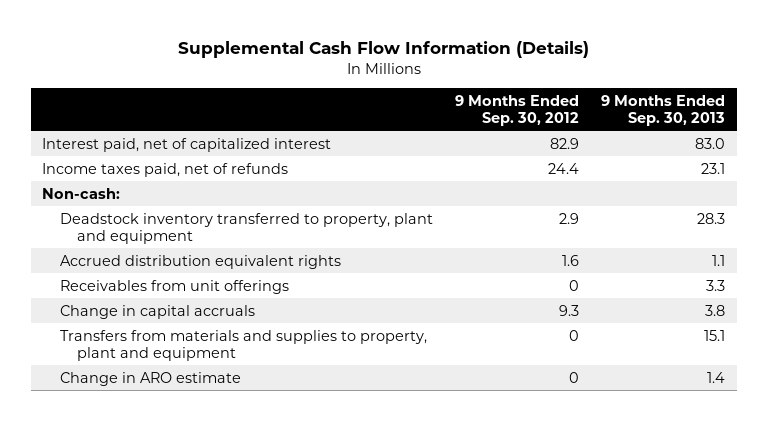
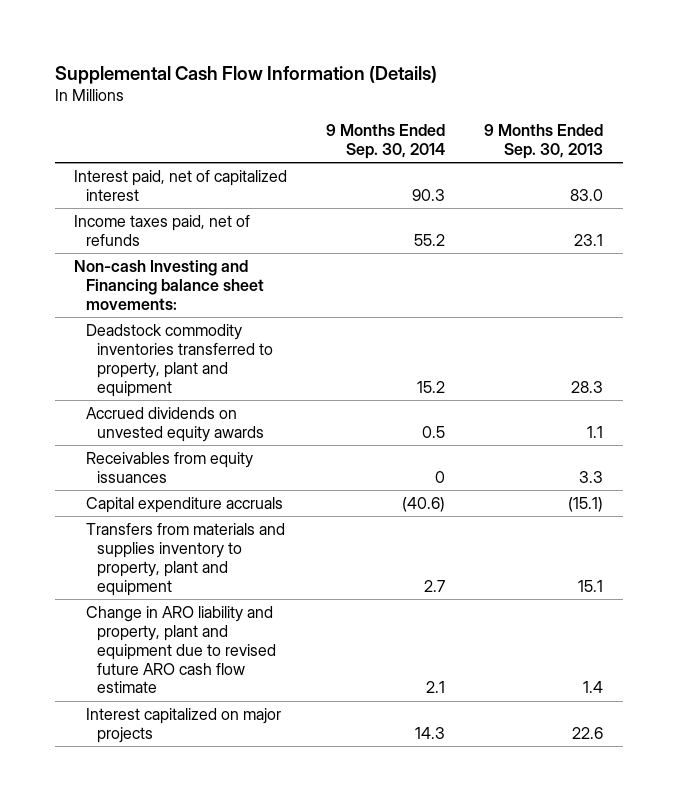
- | 9 Months Ended Sep. 30, 2012 | 9 Months Ended Sep. 30, 2013
+ | 9 Months Ended Sep. 30, 2014 | 9 Months Ended Sep. 30, 2013
- Non-cash:
- Deadstock inventory transferred to property, plant and equipment | 2.9 | 28.3
- Accrued distribution equivalent rights | 1.6 | 1.1
- Receivables from unit offerings | 0 | 3.3
- Change in capital accruals | 9.3 | 3.8
- Transfers from materials and supplies to property, plant and equipment | 0 | 15.1
- Change in ARO estimate | 0 | 1.4
+ Non-cash Investing and Financing balance sheet movements:
+ Deadstock commodity inventories transferred to property, plant and equipment | 15.2 | 28.3
+ Accrued dividends on unvested equity awards | 0.5 | 1.1
+ Receivables from equity issuances | 0 | 3.3
+ Capital expenditure accruals | (40.6) | (15.1)
+ Transfers from materials and supplies inventory to property, plant and equipment | 2.7 | 15.1
+ Change in ARO liability and property, plant and equipment due to revised future ARO cash flow estimate | 2.1 | 1.4
+ Interest capitalized on major projects | 14.3 | 22.6

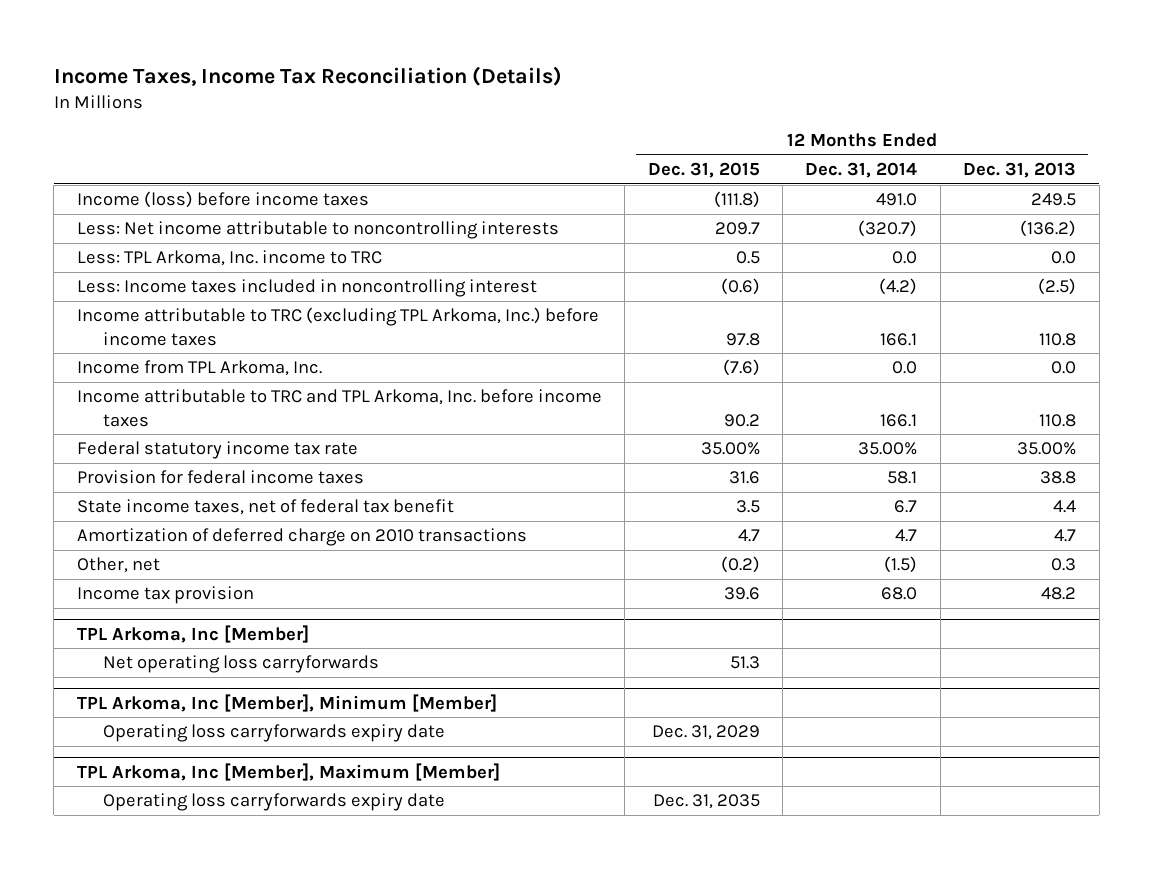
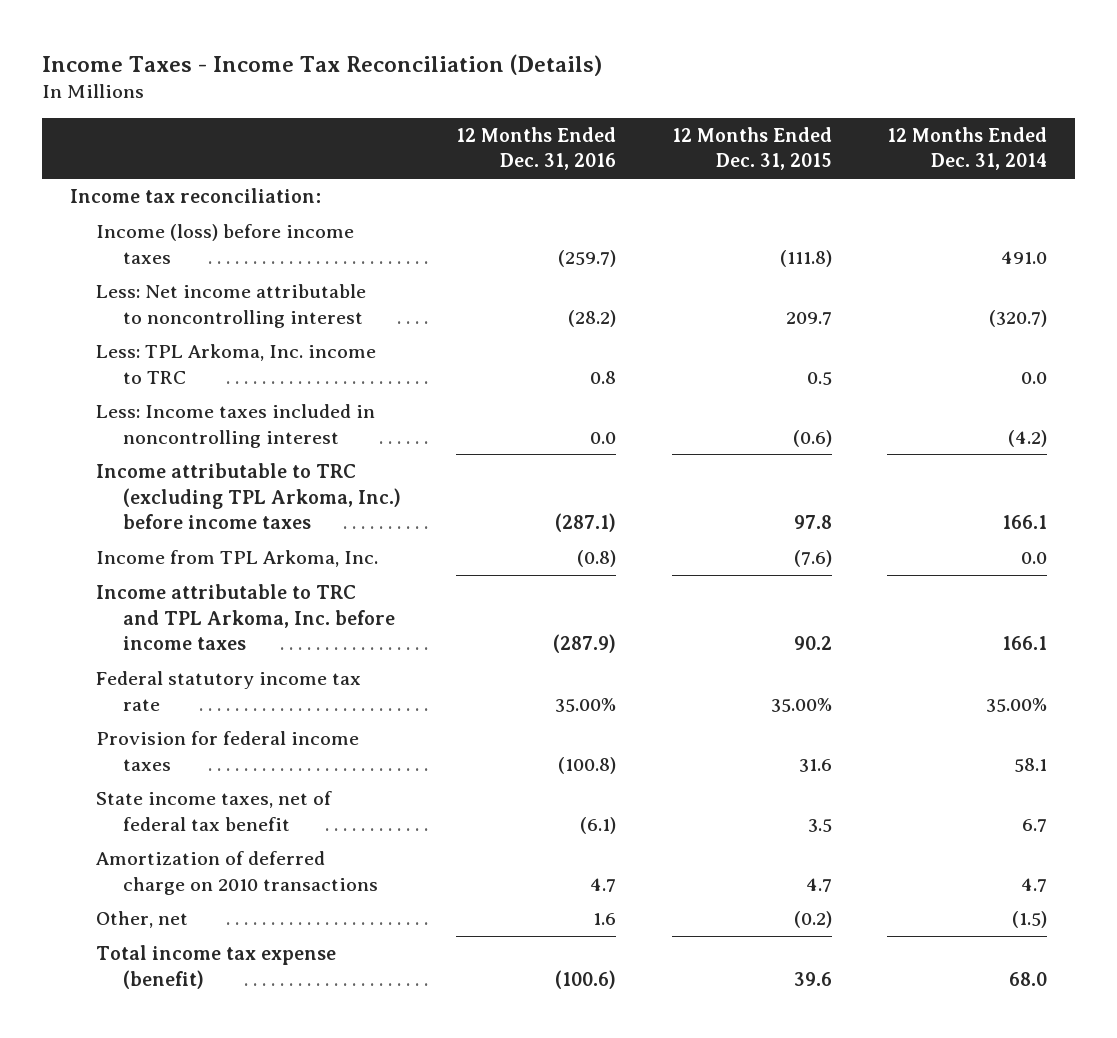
- Income Taxes, Income Tax Reconciliation (Details)
+ Income Taxes - Income Tax Reconciliation (Details)
- | 12 Months Ended Dec. 31, 2015 | 12 Months Ended Dec. 31, 2014 | 12 Months Ended Dec. 31, 2013
+ | 12 Months Ended Dec. 31, 2016 | 12 Months Ended Dec. 31, 2015 | 12 Months Ended Dec. 31, 2014
+ Income tax reconciliation:
- Less: Net income attributable to noncontrolling interests | 209.7 | (320.7) | (136.2)
+ Less: Net income attributable to noncontrolling interest | (28.2) | 209.7 | (320.7)
- Income tax provision | 39.6 | 68.0 | 48.2
- TPL Arkoma, Inc [Member]
- Net operating loss carryforwards | 51.3 | |
- TPL Arkoma, Inc [Member], Minimum [Member]
- Operating loss carryforwards expiry date | Dec. 31, 2029 | |
- TPL Arkoma, Inc [Member], Maximum [Member]
- Operating loss carryforwards expiry date | Dec. 31, 2035 | |
+ Total income tax expense (benefit) | (100.6) | 39.6 | 68.0

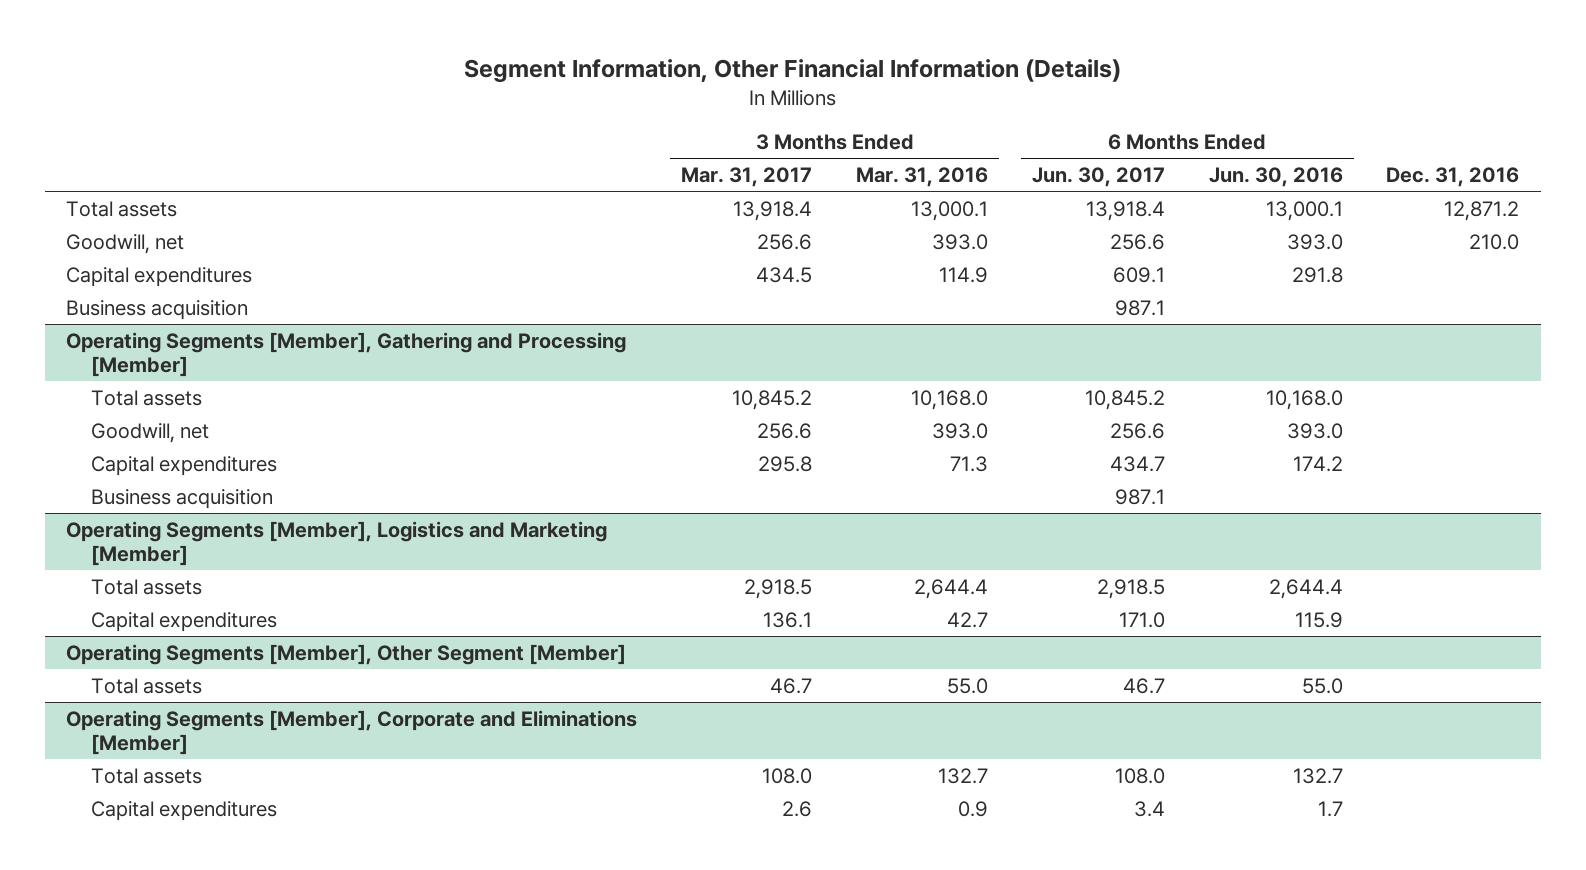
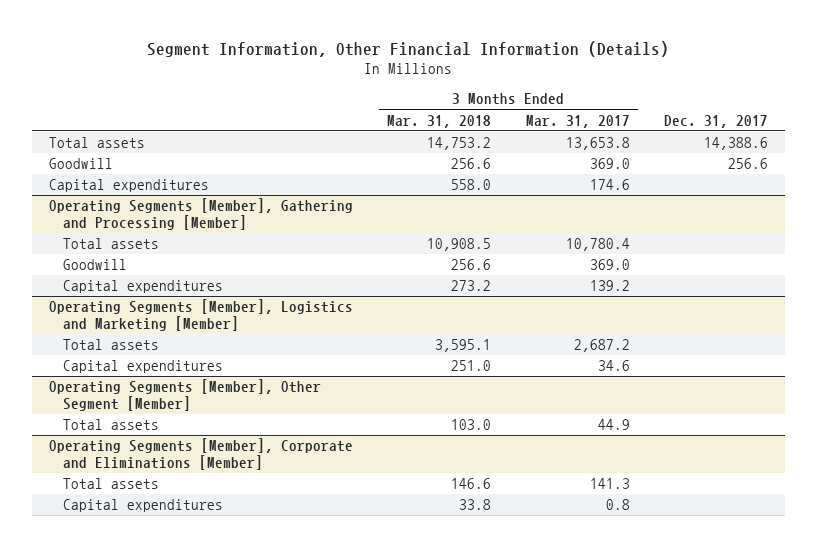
- | 3 Months Ended Mar. 31, 2017 | 3 Months Ended Mar. 31, 2016 | 6 Months Ended Jun. 30, 2017 | 6 Months Ended Jun. 30, 2016 | Dec. 31, 2016
+ | 3 Months Ended Mar. 31, 2018 | 3 Months Ended Mar. 31, 2017 | Dec. 31, 2017
- Total assets | 13,918.4 | 13,000.1 | 13,918.4 | 13,000.1 | 12,871.2
- Goodwill, net | 256.6 | 393.0 | 256.6 | 393.0 | 210.0
- Capital expenditures | 434.5 | 114.9 | 609.1 | 291.8 |
- Business acquisition | | | 987.1 | |
+ Total assets | 14,753.2 | 13,653.8 | 14,388.6
+ Goodwill | 256.6 | 369.0 | 256.6
+ Capital expenditures | 558.0 | 174.6 |
@ Operating Segments [Member], Gathering and Processing [Member]
- Total assets | 10,845.2 | 10,168.0 | 10,845.2 | 10,168.0 |
- Goodwill, net | 256.6 | 393.0 | 256.6 | 393.0 |
- Capital expenditures | 295.8 | 71.3 | 434.7 | 174.2 |
- Business acquisition | | | 987.1 | |
+ Total assets | 10,908.5 | 10,780.4 |
+ Goodwill | 256.6 | 369.0 |
+ Capital expenditures | 273.2 | 139.2 |
@ Operating Segments [Member], Logistics and Marketing [Member]
- Total assets | 2,918.5 | 2,644.4 | 2,918.5 | 2,644.4 |
- Capital expenditures | 136.1 | 42.7 | 171.0 | 115.9 |
+ Total assets | 3,595.1 | 2,687.2 |
+ Capital expenditures | 251.0 | 34.6 |
@ Operating Segments [Member], Other Segment [Member]
- Total assets | 46.7 | 55.0 | 46.7 | 55.0 |
+ Total assets | 103.0 | 44.9 |
@ Operating Segments [Member], Corporate and Eliminations [Member]
- Total assets | 108.0 | 132.7 | 108.0 | 132.7 |
- Capital expenditures | 2.6 | 0.9 | 3.4 | 1.7 |
+ Total assets | 146.6 | 141.3 |
+ Capital expenditures | 33.8 | 0.8 |

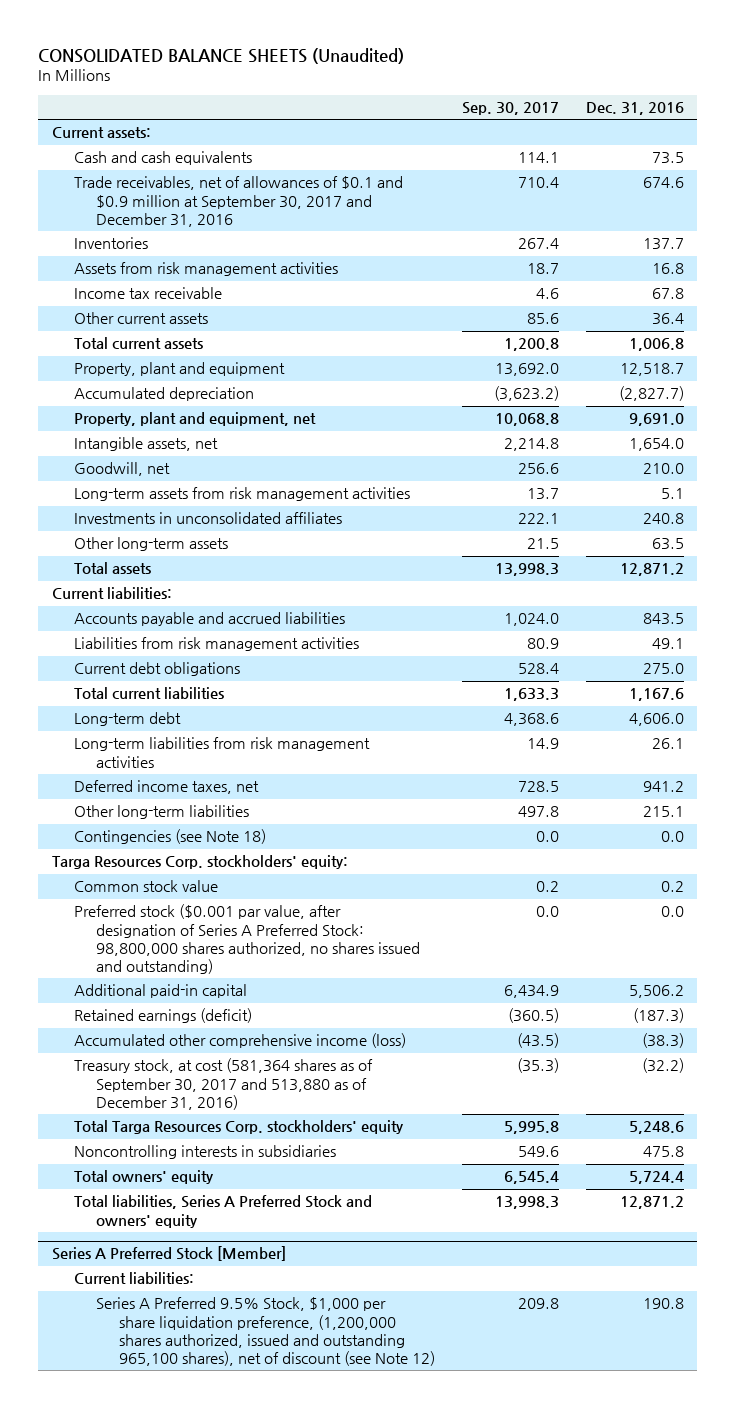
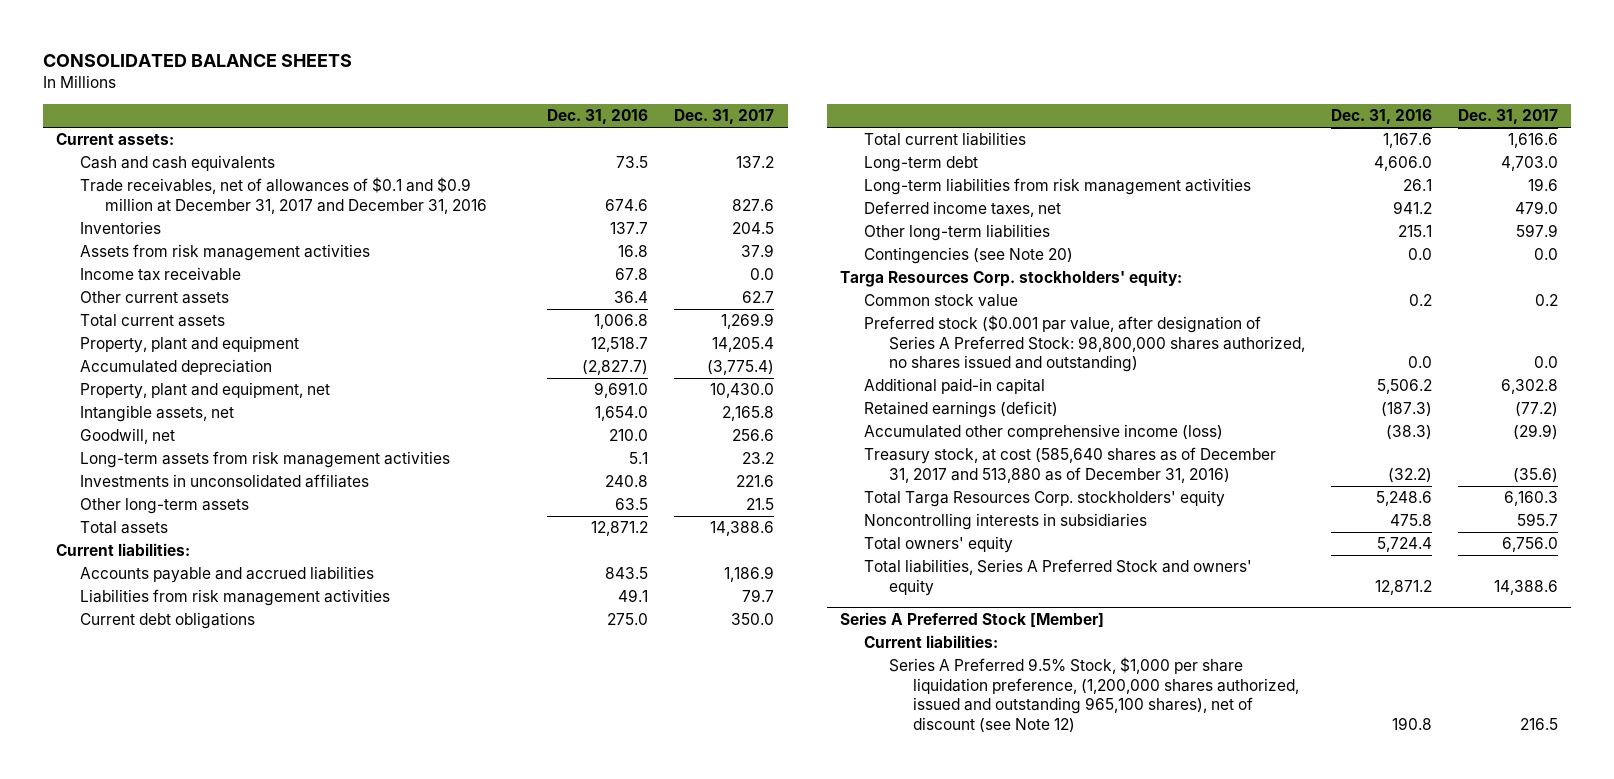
- CONSOLIDATED BALANCE SHEETS (Unaudited)
+ CONSOLIDATED BALANCE SHEETS
- | Sep. 30, 2017 | Dec. 31, 2016
+ | Dec. 31, 2016 | Dec. 31, 2017
- Trade receivables, net of allowances of $0.1 and $0.9 million at September 30, 2017 and December 31, 2016 | 710.4 | 674.6
+ Trade receivables, net of allowances of $0.1 and $0.9 million at December 31, 2017 and December 31, 2016 | 674.6 | 827.6
- Contingencies (see Note 18) | 0.0 | 0.0
+ Contingencies (see Note 20) | 0.0 | 0.0
- Treasury stock, at cost (581,364 shares as of September 30, 2017 and 513,880 as of December 31, 2016) | (35.3) | (32.2)
+ Treasury stock, at cost (585,640 shares as of December 31, 2017 and 513,880 as of December 31, 2016) | (32.2) | (35.6)

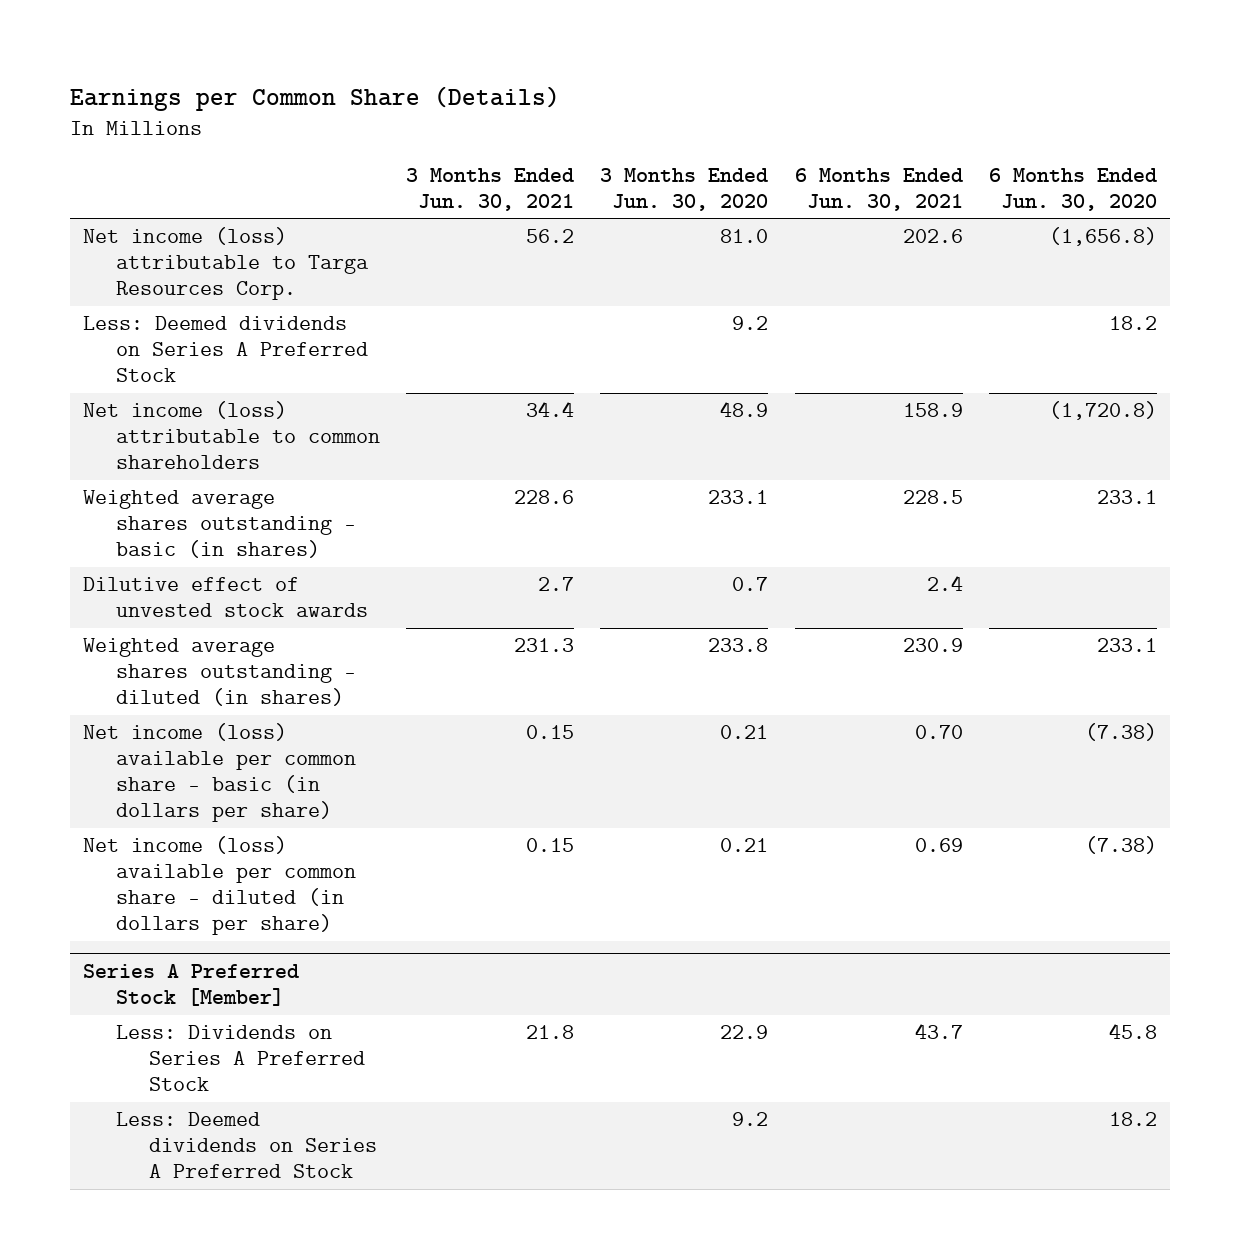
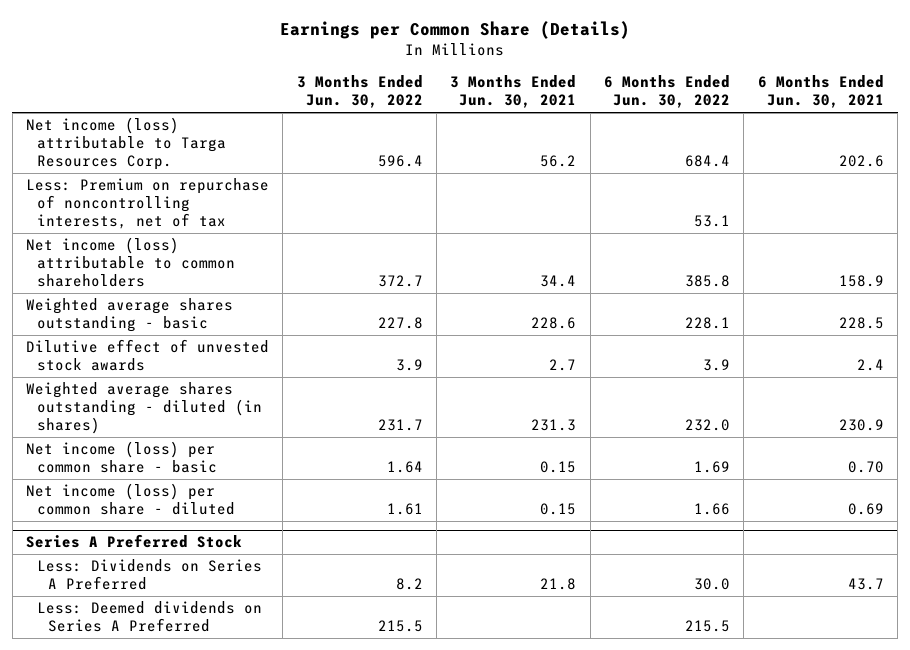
- | 3 Months Ended Jun. 30, 2021 | 3 Months Ended Jun. 30, 2020 | 6 Months Ended Jun. 30, 2021 | 6 Months Ended Jun. 30, 2020
+ | 3 Months Ended Jun. 30, 2022 | 3 Months Ended Jun. 30, 2021 | 6 Months Ended Jun. 30, 2022 | 6 Months Ended Jun. 30, 2021
- Less: Deemed dividends on Series A Preferred Stock | | 9.2 | | 18.2
+ Less: Premium on repurchase of noncontrolling interests, net of tax | | | 53.1 |
- Weighted average shares outstanding - basic (in shares) | 228.6 | 233.1 | 228.5 | 233.1
+ Weighted average shares outstanding - basic | 227.8 | 228.6 | 228.1 | 228.5
- Net income (loss) available per common share - basic (in dollars per share) | 0.15 | 0.21 | 0.70 | (7.38)
- Net income (loss) available per common share - diluted (in dollars per share) | 0.15 | 0.21 | 0.69 | (7.38)
- Series A Preferred Stock [Member]
- Less: Dividends on Series A Preferred Stock | 21.8 | 22.9 | 43.7 | 45.8
- Less: Deemed dividends on Series A Preferred Stock | | 9.2 | | 18.2
+ Net income (loss) per common share - basic | 1.64 | 0.15 | 1.69 | 0.70
+ Net income (loss) per common share - diluted | 1.61 | 0.15 | 1.66 | 0.69
+ Series A Preferred Stock
+ Less: Dividends on Series A Preferred | 8.2 | 21.8 | 30.0 | 43.7
+ Less: Deemed dividends on Series A Preferred | 215.5 | | 215.5 |

